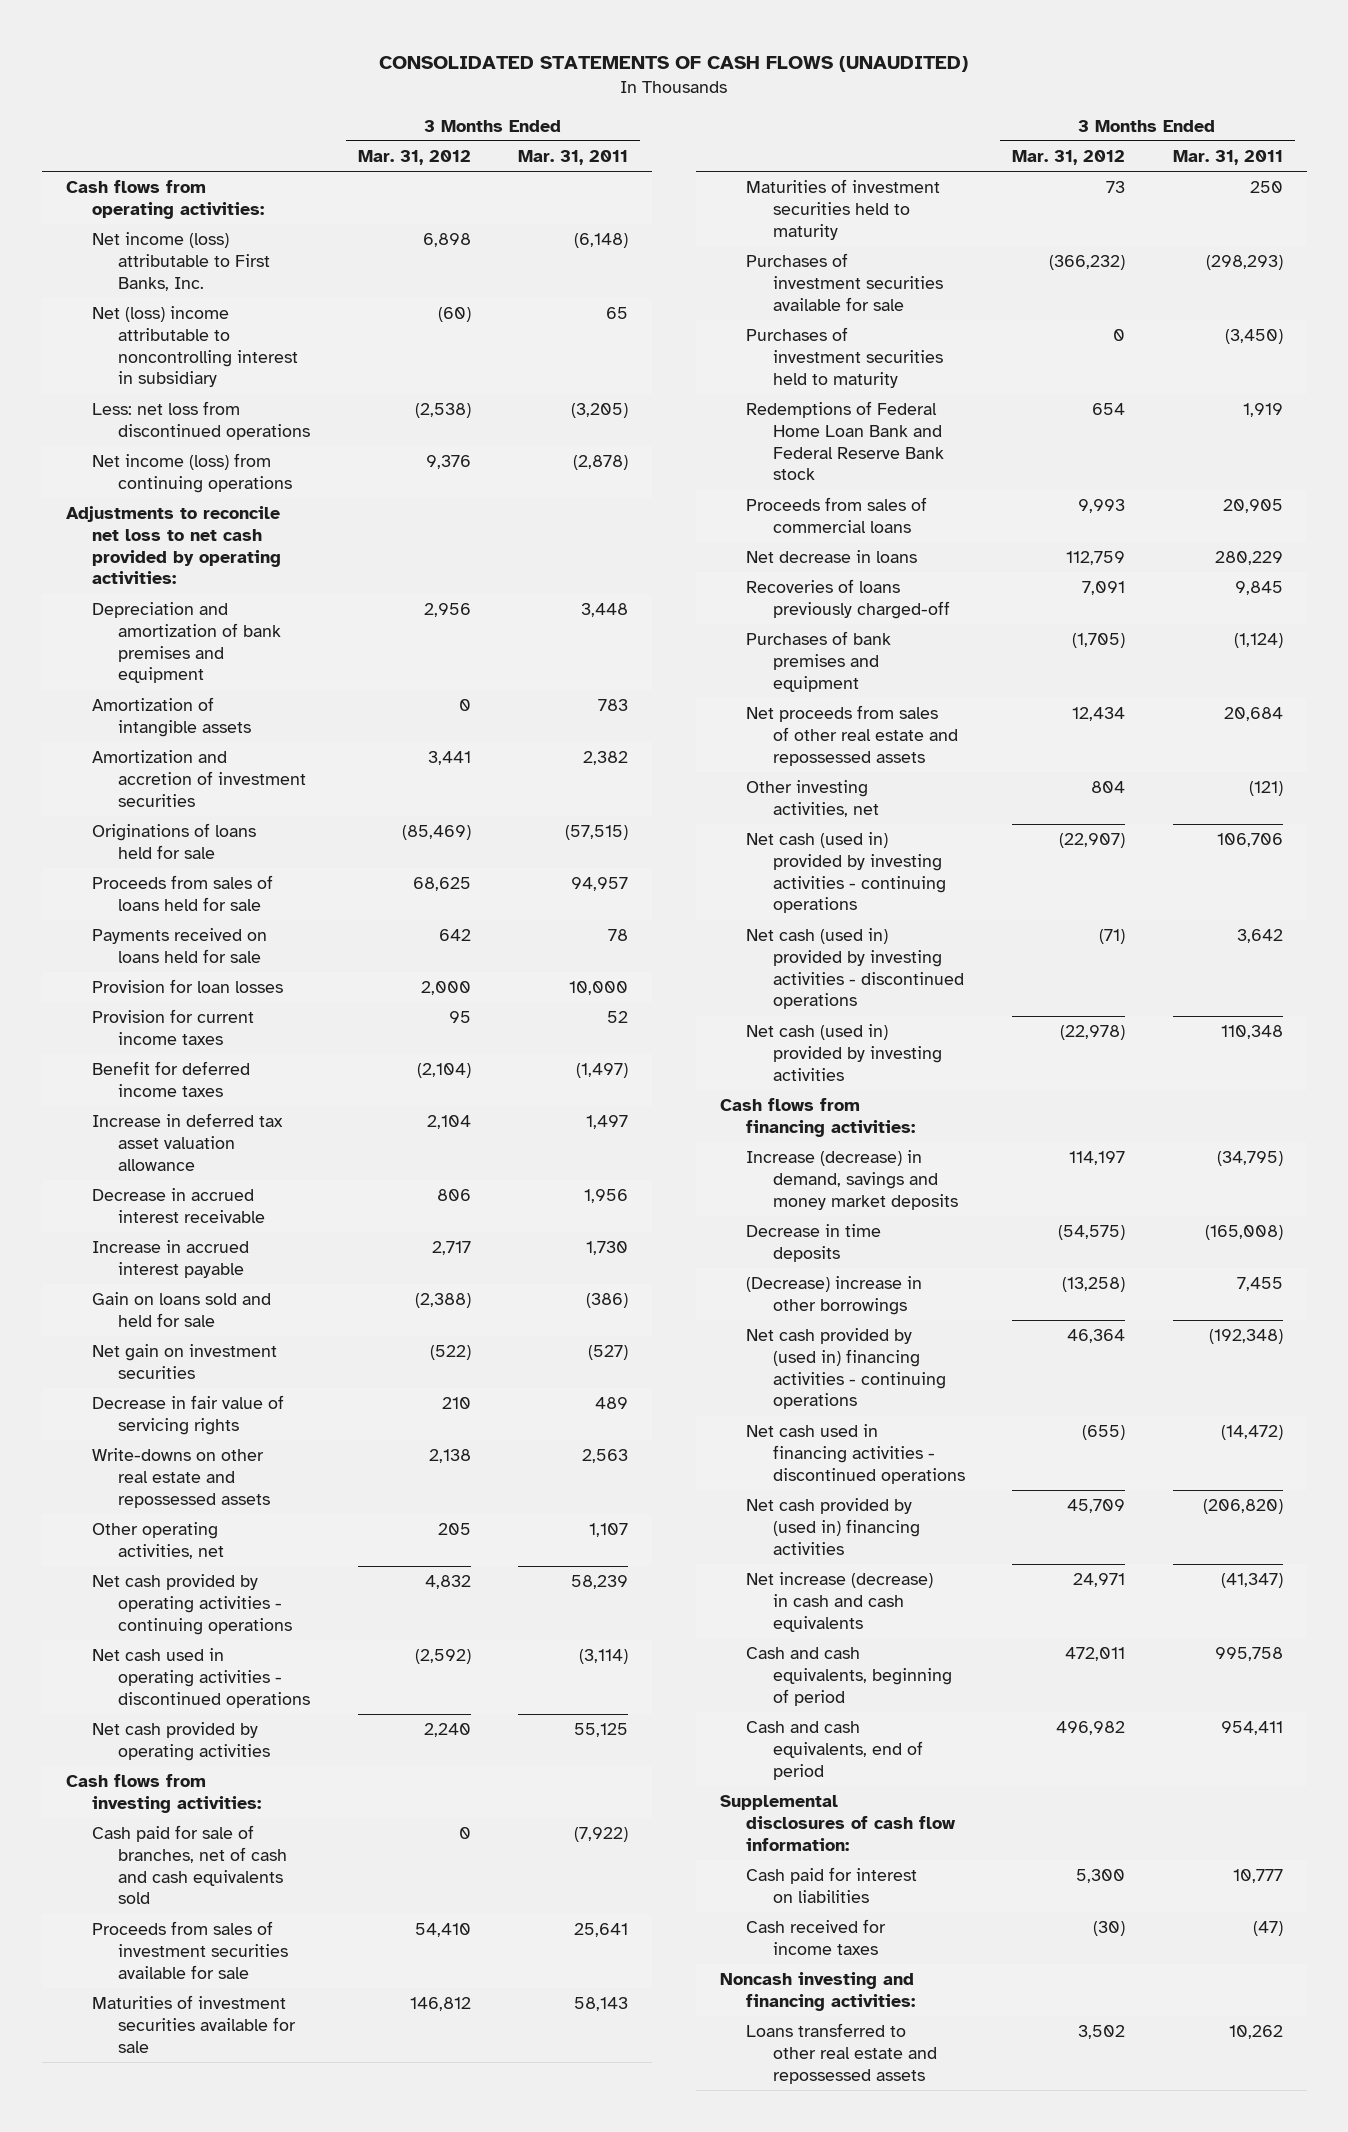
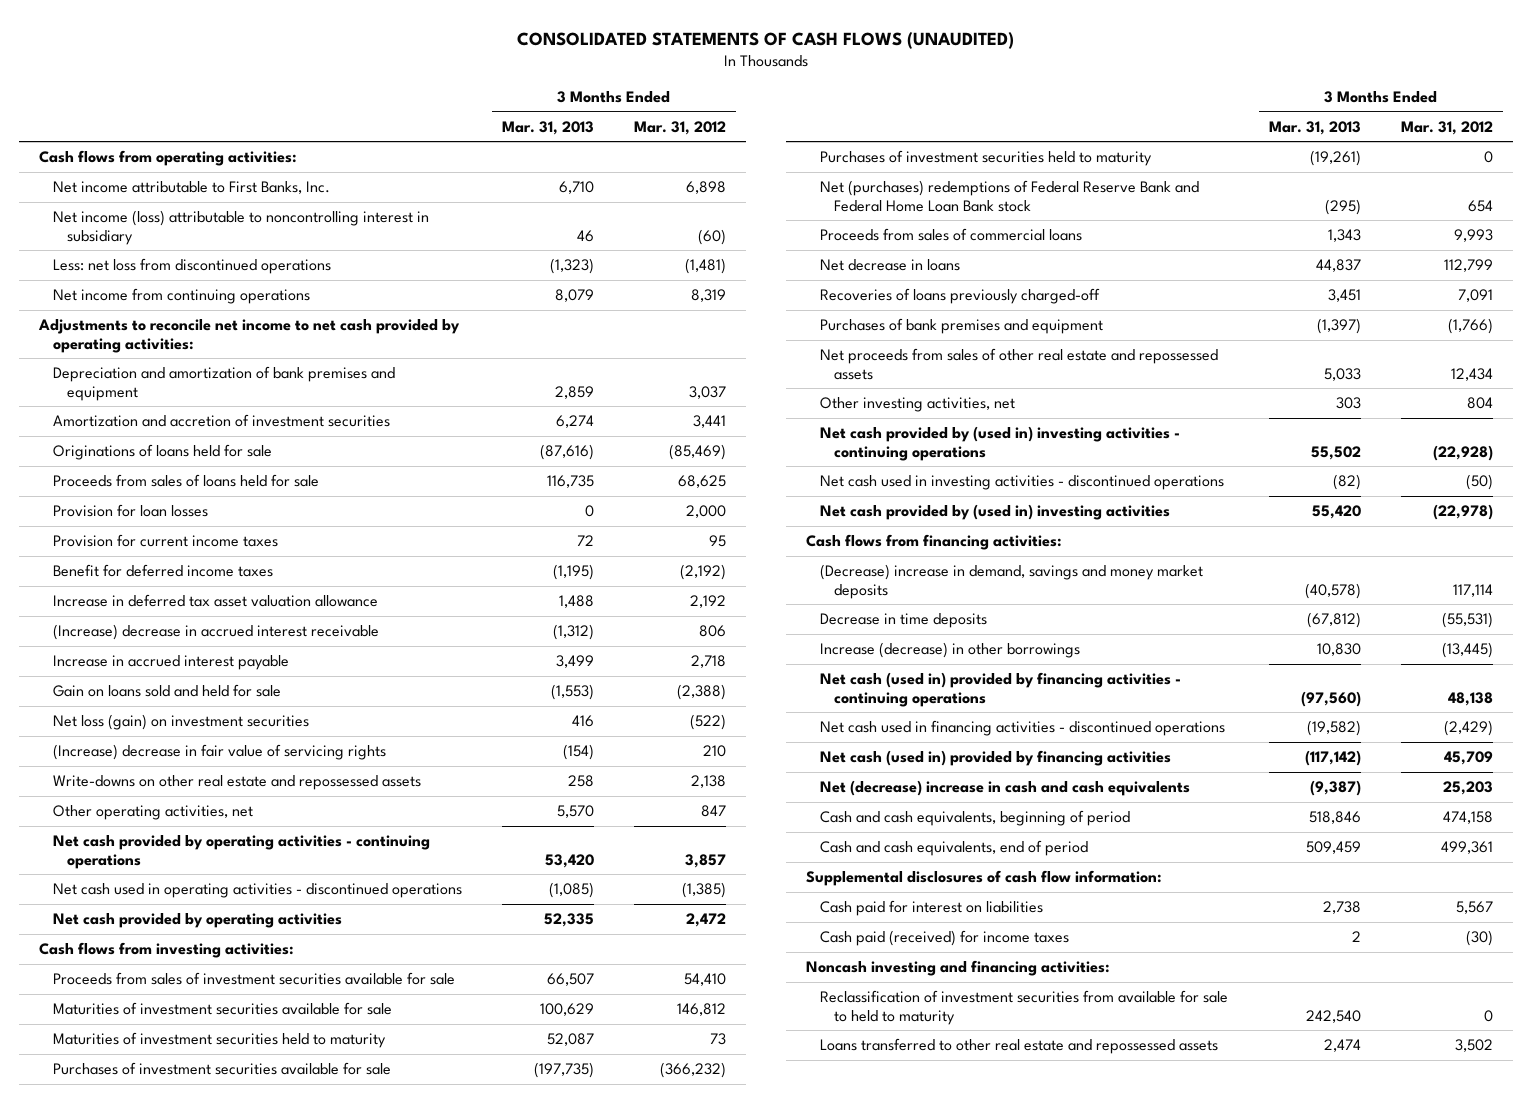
- | 3 Months Ended Mar. 31, 2012 | 3 Months Ended Mar. 31, 2011
+ | 3 Months Ended Mar. 31, 2013 | 3 Months Ended Mar. 31, 2012
- Net income (loss) attributable to First Banks, Inc. | 6,898 | (6,148)
- Net (loss) income attributable to noncontrolling interest in subsidiary | (60) | 65
- Less: net loss from discontinued operations | (2,538) | (3,205)
- Net income (loss) from continuing operations | 9,376 | (2,878)
- Adjustments to reconcile net loss to net cash provided by operating activities:
- Depreciation and amortization of bank premises and equipment | 2,956 | 3,448
- Amortization of intangible assets | 0 | 783
+ Net income attributable to First Banks, Inc. | 6,710 | 6,898
+ Net income (loss) attributable to noncontrolling interest in subsidiary | 46 | (60)
+ Less: net loss from discontinued operations | (1,323) | (1,481)
+ Net income from continuing operations | 8,079 | 8,319
+ Adjustments to reconcile net income to net cash provided by operating activities:
+ Depreciation and amortization of bank premises and equipment | 2,859 | 3,037
- Payments received on loans held for sale | 642 | 78
- Benefit for deferred income taxes | (2,104) | (1,497)
- Increase in deferred tax asset valuation allowance | 2,104 | 1,497
- Decrease in accrued interest receivable | 806 | 1,956
- Increase in accrued interest payable | 2,717 | 1,730
+ Benefit for deferred income taxes | (1,195) | (2,192)
+ Increase in deferred tax asset valuation allowance | 1,488 | 2,192
+ (Increase) decrease in accrued interest receivable | (1,312) | 806
+ Increase in accrued interest payable | 3,499 | 2,718
- Net gain on investment securities | (522) | (527)
- Decrease in fair value of servicing rights | 210 | 489
+ Net loss (gain) on investment securities | 416 | (522)
+ (Increase) decrease in fair value of servicing rights | (154) | 210
- Other operating activities, net | 205 | 1,107
- Net cash provided by operating activities - continuing operations | 4,832 | 58,239
- Net cash used in operating activities - discontinued operations | (2,592) | (3,114)
- Net cash provided by operating activities | 2,240 | 55,125
+ Other operating activities, net | 5,570 | 847
+ Net cash provided by operating activities - continuing operations | 53,420 | 3,857
+ Net cash used in operating activities - discontinued operations | (1,085) | (1,385)
+ Net cash provided by operating activities | 52,335 | 2,472
- Cash paid for sale of branches, net of cash and cash equivalents sold | 0 | (7,922)
- Redemptions of Federal Home Loan Bank and Federal Reserve Bank stock | 654 | 1,919
+ Net (purchases) redemptions of Federal Reserve Bank and Federal Home Loan Bank stock | (295) | 654
- Net decrease in loans | 112,759 | 280,229
+ Net decrease in loans | 44,837 | 112,799
- Purchases of bank premises and equipment | (1,705) | (1,124)
+ Purchases of bank premises and equipment | (1,397) | (1,766)
- Net cash (used in) provided by investing activities - continuing operations | (22,907) | 106,706
- Net cash (used in) provided by investing activities - discontinued operations | (71) | 3,642
- Net cash (used in) provided by investing activities | (22,978) | 110,348
+ Net cash provided by (used in) investing activities - continuing operations | 55,502 | (22,928)
+ Net cash used in investing activities - discontinued operations | (82) | (50)
+ Net cash provided by (used in) investing activities | 55,420 | (22,978)
- Increase (decrease) in demand, savings and money market deposits | 114,197 | (34,795)
- Decrease in time deposits | (54,575) | (165,008)
- (Decrease) increase in other borrowings | (13,258) | 7,455
- Net cash provided by (used in) financing activities - continuing operations | 46,364 | (192,348)
- Net cash used in financing activities - discontinued operations | (655) | (14,472)
- Net cash provided by (used in) financing activities | 45,709 | (206,820)
- Net increase (decrease) in cash and cash equivalents | 24,971 | (41,347)
- Cash and cash equivalents, beginning of period | 472,011 | 995,758
- Cash and cash equivalents, end of period | 496,982 | 954,411
+ (Decrease) increase in demand, savings and money market deposits | (40,578) | 117,114
+ Decrease in time deposits | (67,812) | (55,531)
+ Increase (decrease) in other borrowings | 10,830 | (13,445)
+ Net cash (used in) provided by financing activities - continuing operations | (97,560) | 48,138
+ Net cash used in financing activities - discontinued operations | (19,582) | (2,429)
+ Net cash (used in) provided by financing activities | (117,142) | 45,709
+ Net (decrease) increase in cash and cash equivalents | (9,387) | 25,203
+ Cash and cash equivalents, beginning of period | 518,846 | 474,158
+ Cash and cash equivalents, end of period | 509,459 | 499,361
- Cash paid for interest on liabilities | 5,300 | 10,777
- Cash received for income taxes | (30) | (47)
+ Cash paid for interest on liabilities | 2,738 | 5,567
+ Cash paid (received) for income taxes | 2 | (30)
+ Reclassification of investment securities from available for sale to held to maturity | 242,540 | 0

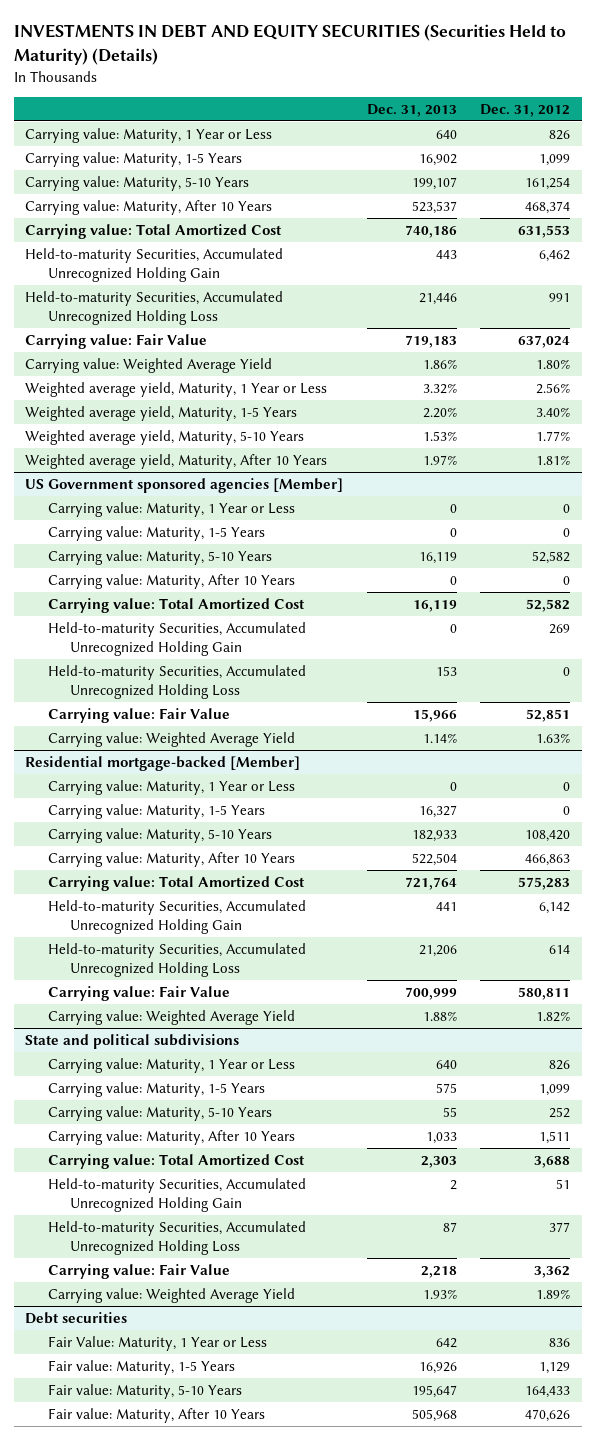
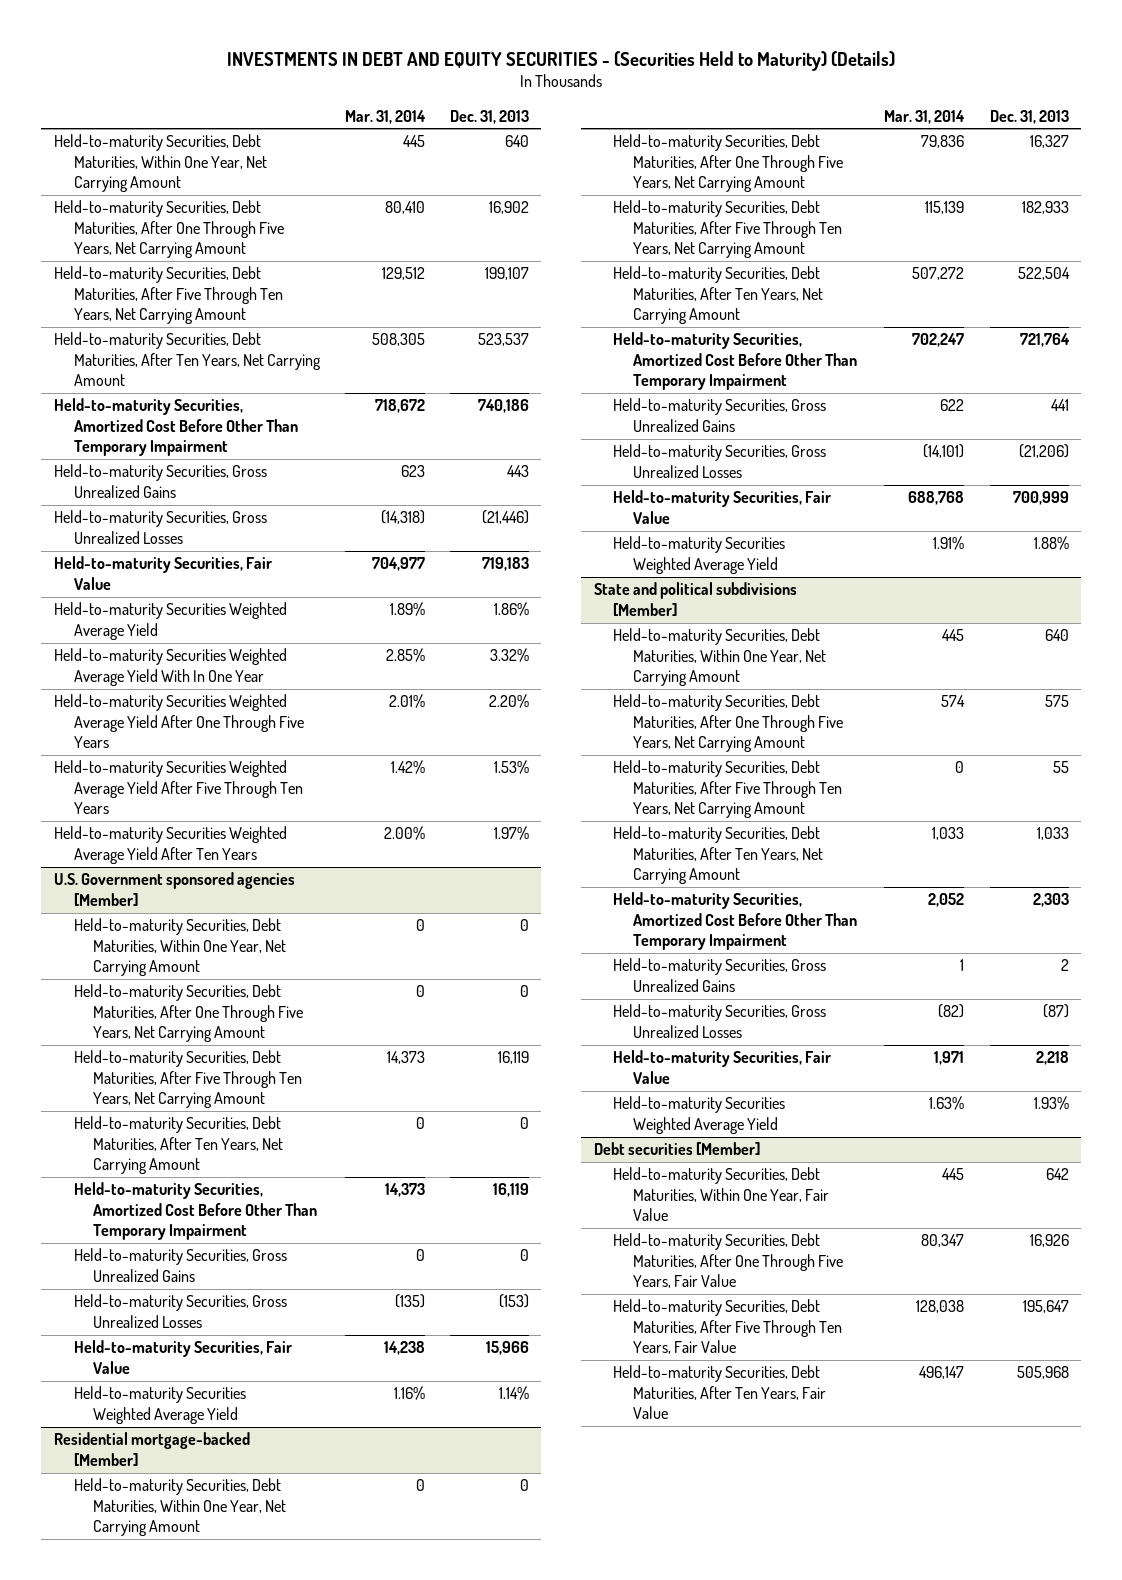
- INVESTMENTS IN DEBT AND EQUITY SECURITIES (Securities Held to Maturity) (Details)
+ INVESTMENTS IN DEBT AND EQUITY SECURITIES - (Securities Held to Maturity) (Details)
- | Dec. 31, 2013 | Dec. 31, 2012
+ | Mar. 31, 2014 | Dec. 31, 2013
- Carrying value: Maturity, 1 Year or Less | 640 | 826
- Carrying value: Maturity, 1-5 Years | 16,902 | 1,099
- Carrying value: Maturity, 5-10 Years | 199,107 | 161,254
- Carrying value: Maturity, After 10 Years | 523,537 | 468,374
- Carrying value: Total Amortized Cost | 740,186 | 631,553
- Held-to-maturity Securities, Accumulated Unrecognized Holding Gain | 443 | 6,462
- Held-to-maturity Securities, Accumulated Unrecognized Holding Loss | 21,446 | 991
- Carrying value: Fair Value | 719,183 | 637,024
- Carrying value: Weighted Average Yield | 1.86% | 1.80%
- Weighted average yield, Maturity, 1 Year or Less | 3.32% | 2.56%
- Weighted average yield, Maturity, 1-5 Years | 2.20% | 3.40%
- Weighted average yield, Maturity, 5-10 Years | 1.53% | 1.77%
- Weighted average yield, Maturity, After 10 Years | 1.97% | 1.81%
- US Government sponsored agencies [Member]
- Carrying value: Maturity, 1 Year or Less | 0 | 0
- Carrying value: Maturity, 1-5 Years | 0 | 0
- Carrying value: Maturity, 5-10 Years | 16,119 | 52,582
- Carrying value: Maturity, After 10 Years | 0 | 0
- Carrying value: Total Amortized Cost | 16,119 | 52,582
- Held-to-maturity Securities, Accumulated Unrecognized Holding Gain | 0 | 269
- Held-to-maturity Securities, Accumulated Unrecognized Holding Loss | 153 | 0
- Carrying value: Fair Value | 15,966 | 52,851
- Carrying value: Weighted Average Yield | 1.14% | 1.63%
+ Held-to-maturity Securities, Debt Maturities, Within One Year, Net Carrying Amount | 445 | 640
+ Held-to-maturity Securities, Debt Maturities, After One Through Five Years, Net Carrying Amount | 80,410 | 16,902
+ Held-to-maturity Securities, Debt Maturities, After Five Through Ten Years, Net Carrying Amount | 129,512 | 199,107
+ Held-to-maturity Securities, Debt Maturities, After Ten Years, Net Carrying Amount | 508,305 | 523,537
+ Held-to-maturity Securities, Amortized Cost Before Other Than Temporary Impairment | 718,672 | 740,186
+ Held-to-maturity Securities, Gross Unrealized Gains | 623 | 443
+ Held-to-maturity Securities, Gross Unrealized Losses | (14,318) | (21,446)
+ Held-to-maturity Securities, Fair Value | 704,977 | 719,183
+ Held-to-maturity Securities Weighted Average Yield | 1.89% | 1.86%
+ Held-to-maturity Securities Weighted Average Yield With In One Year | 2.85% | 3.32%
+ Held-to-maturity Securities Weighted Average Yield After One Through Five Years | 2.01% | 2.20%
+ Held-to-maturity Securities Weighted Average Yield After Five Through Ten Years | 1.42% | 1.53%
+ Held-to-maturity Securities Weighted Average Yield After Ten Years | 2.00% | 1.97%
+ U.S. Government sponsored agencies [Member]
+ Held-to-maturity Securities, Debt Maturities, Within One Year, Net Carrying Amount | 0 | 0
+ Held-to-maturity Securities, Debt Maturities, After One Through Five Years, Net Carrying Amount | 0 | 0
+ Held-to-maturity Securities, Debt Maturities, After Five Through Ten Years, Net Carrying Amount | 14,373 | 16,119
+ Held-to-maturity Securities, Debt Maturities, After Ten Years, Net Carrying Amount | 0 | 0
+ Held-to-maturity Securities, Amortized Cost Before Other Than Temporary Impairment | 14,373 | 16,119
+ Held-to-maturity Securities, Gross Unrealized Gains | 0 | 0
+ Held-to-maturity Securities, Gross Unrealized Losses | (135) | (153)
+ Held-to-maturity Securities, Fair Value | 14,238 | 15,966
+ Held-to-maturity Securities Weighted Average Yield | 1.16% | 1.14%
@ Residential mortgage-backed [Member]
- Carrying value: Maturity, 1 Year or Less | 0 | 0
- Carrying value: Maturity, 1-5 Years | 16,327 | 0
- Carrying value: Maturity, 5-10 Years | 182,933 | 108,420
- Carrying value: Maturity, After 10 Years | 522,504 | 466,863
- Carrying value: Total Amortized Cost | 721,764 | 575,283
- Held-to-maturity Securities, Accumulated Unrecognized Holding Gain | 441 | 6,142
- Held-to-maturity Securities, Accumulated Unrecognized Holding Loss | 21,206 | 614
- Carrying value: Fair Value | 700,999 | 580,811
- Carrying value: Weighted Average Yield | 1.88% | 1.82%
- State and political subdivisions
- Carrying value: Maturity, 1 Year or Less | 640 | 826
- Carrying value: Maturity, 1-5 Years | 575 | 1,099
- Carrying value: Maturity, 5-10 Years | 55 | 252
- Carrying value: Maturity, After 10 Years | 1,033 | 1,511
- Carrying value: Total Amortized Cost | 2,303 | 3,688
- Held-to-maturity Securities, Accumulated Unrecognized Holding Gain | 2 | 51
- Held-to-maturity Securities, Accumulated Unrecognized Holding Loss | 87 | 377
- Carrying value: Fair Value | 2,218 | 3,362
- Carrying value: Weighted Average Yield | 1.93% | 1.89%
- Debt securities
- Fair Value: Maturity, 1 Year or Less | 642 | 836
- Fair value: Maturity, 1-5 Years | 16,926 | 1,129
- Fair value: Maturity, 5-10 Years | 195,647 | 164,433
- Fair value: Maturity, After 10 Years | 505,968 | 470,626
@ Residential mortgage-backed [Member]
+ Held-to-maturity Securities, Debt Maturities, Within One Year, Net Carrying Amount | 0 | 0
+ Held-to-maturity Securities, Debt Maturities, After One Through Five Years, Net Carrying Amount | 79,836 | 16,327
+ Held-to-maturity Securities, Debt Maturities, After Five Through Ten Years, Net Carrying Amount | 115,139 | 182,933
+ Held-to-maturity Securities, Debt Maturities, After Ten Years, Net Carrying Amount | 507,272 | 522,504
+ Held-to-maturity Securities, Amortized Cost Before Other Than Temporary Impairment | 702,247 | 721,764
+ Held-to-maturity Securities, Gross Unrealized Gains | 622 | 441
+ Held-to-maturity Securities, Gross Unrealized Losses | (14,101) | (21,206)
+ Held-to-maturity Securities, Fair Value | 688,768 | 700,999
+ Held-to-maturity Securities Weighted Average Yield | 1.91% | 1.88%
+ State and political subdivisions [Member]
+ Held-to-maturity Securities, Debt Maturities, Within One Year, Net Carrying Amount | 445 | 640
+ Held-to-maturity Securities, Debt Maturities, After One Through Five Years, Net Carrying Amount | 574 | 575
+ Held-to-maturity Securities, Debt Maturities, After Five Through Ten Years, Net Carrying Amount | 0 | 55
+ Held-to-maturity Securities, Debt Maturities, After Ten Years, Net Carrying Amount | 1,033 | 1,033
+ Held-to-maturity Securities, Amortized Cost Before Other Than Temporary Impairment | 2,052 | 2,303
+ Held-to-maturity Securities, Gross Unrealized Gains | 1 | 2
+ Held-to-maturity Securities, Gross Unrealized Losses | (82) | (87)
+ Held-to-maturity Securities, Fair Value | 1,971 | 2,218
+ Held-to-maturity Securities Weighted Average Yield | 1.63% | 1.93%
+ Debt securities [Member]
+ Held-to-maturity Securities, Debt Maturities, Within One Year, Fair Value | 445 | 642
+ Held-to-maturity Securities, Debt Maturities, After One Through Five Years, Fair Value | 80,347 | 16,926
+ Held-to-maturity Securities, Debt Maturities, After Five Through Ten Years, Fair Value | 128,038 | 195,647
+ Held-to-maturity Securities, Debt Maturities, After Ten Years, Fair Value | 496,147 | 505,968

